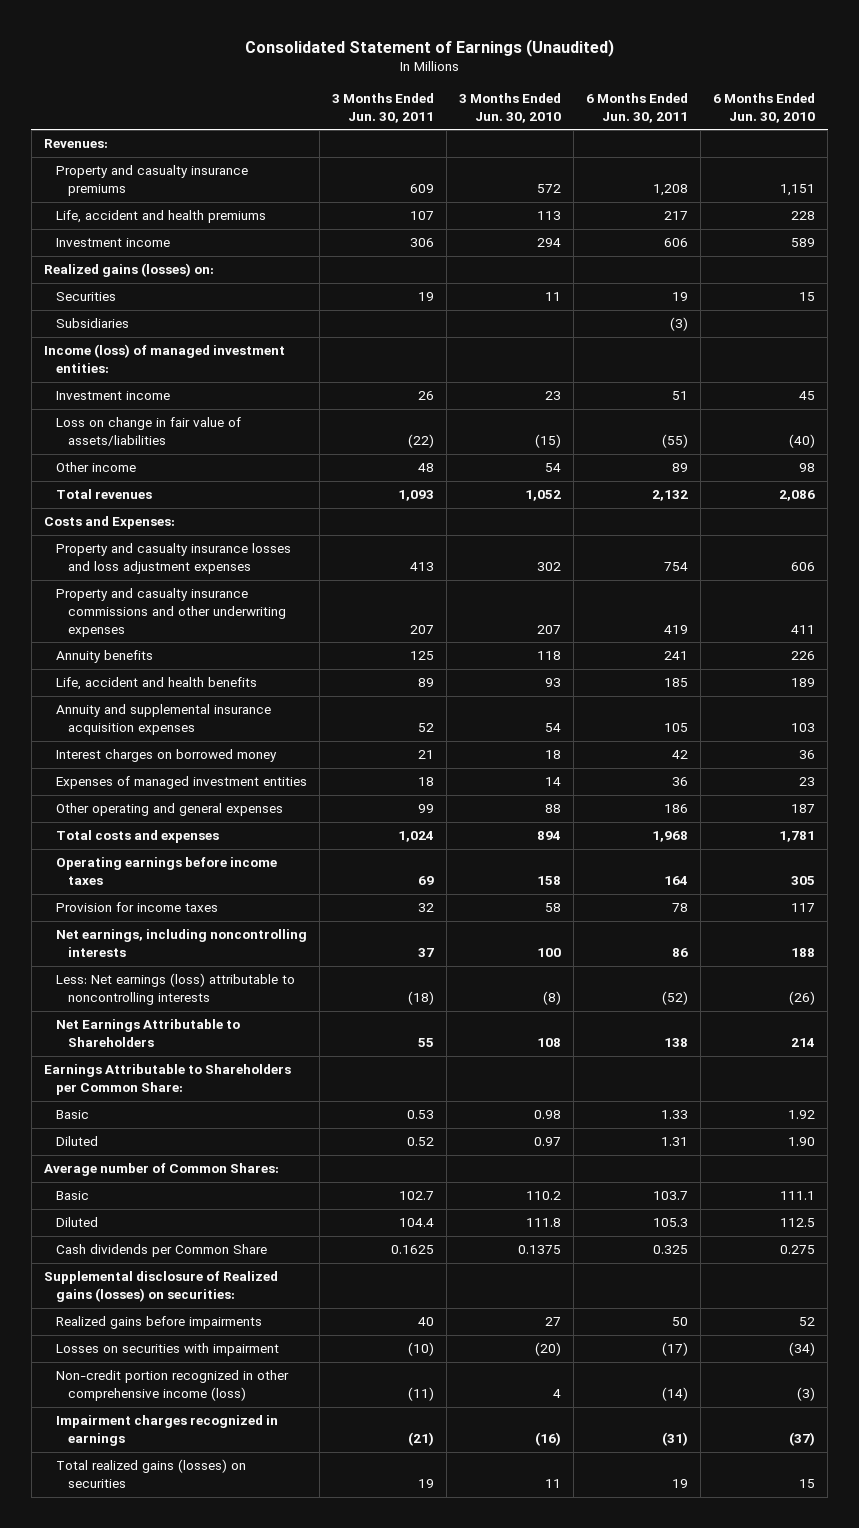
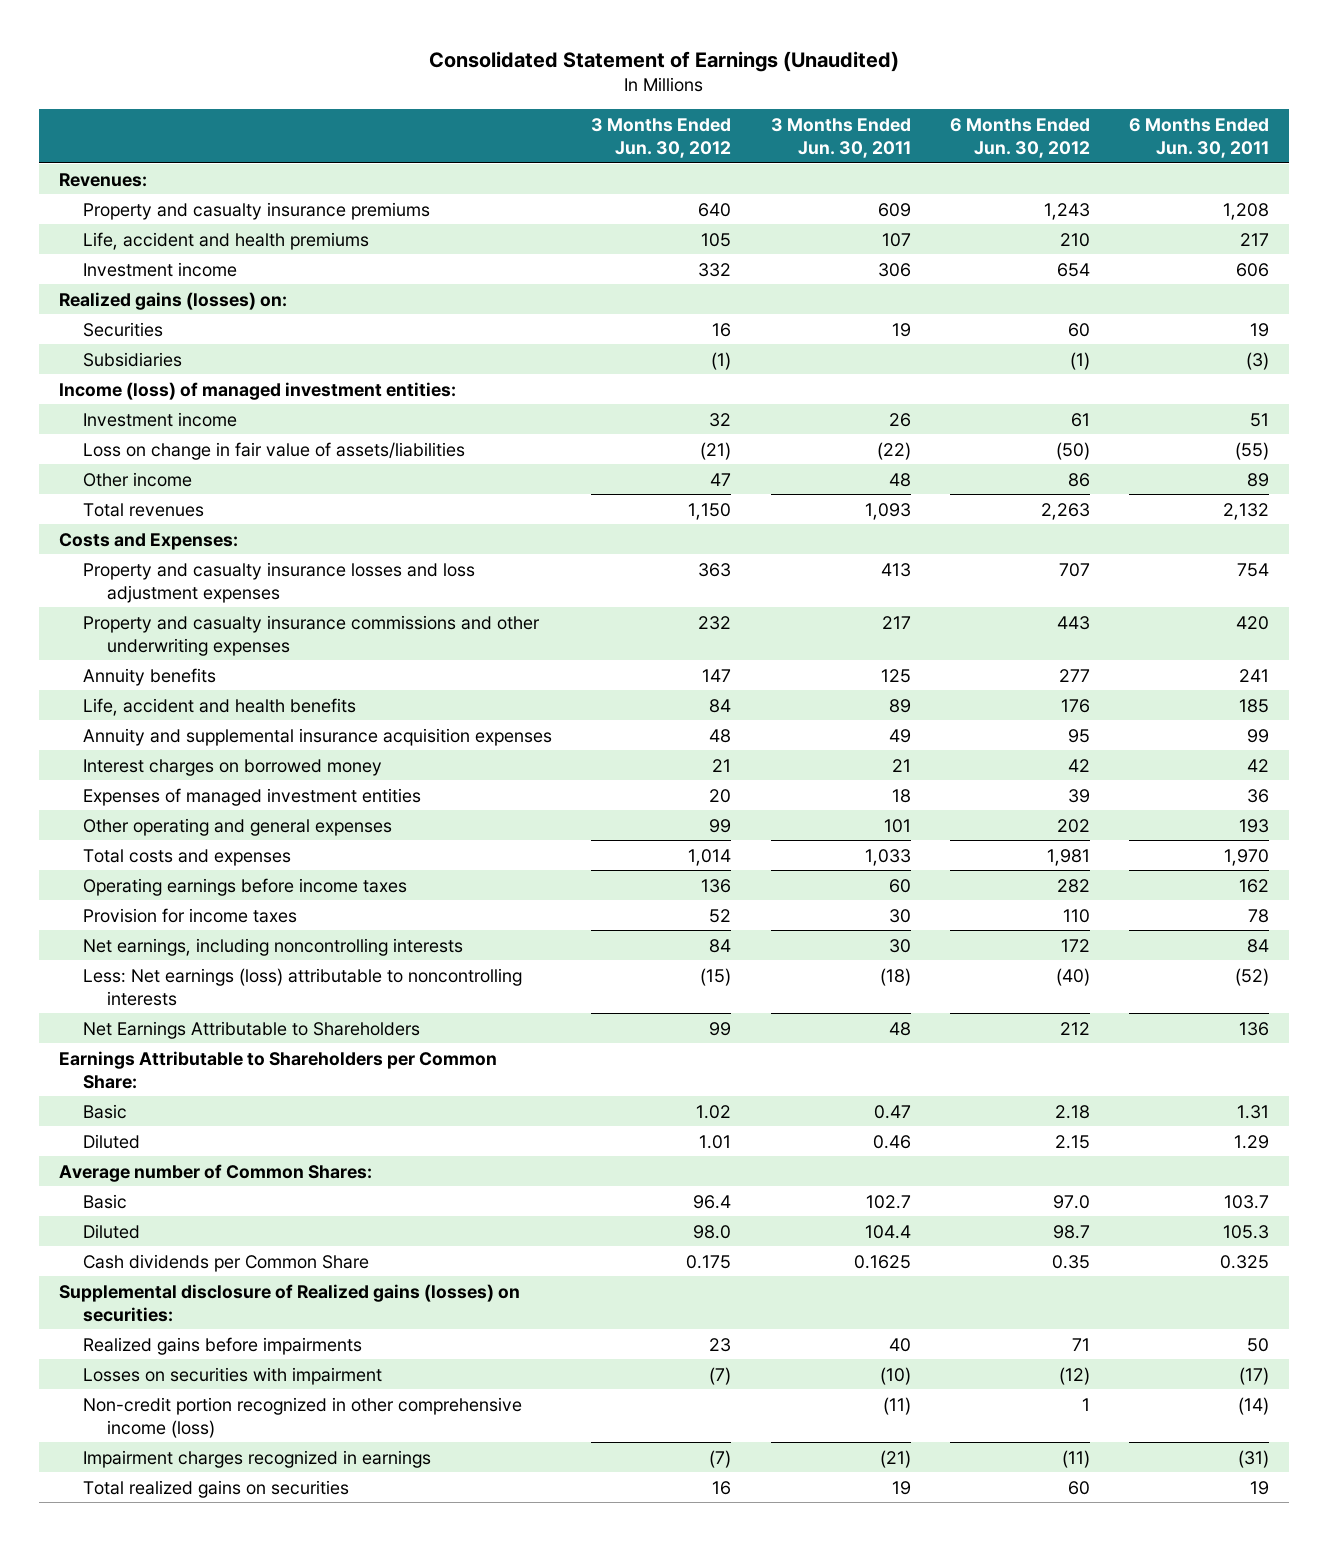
- | 3 Months Ended Jun. 30, 2011 | 3 Months Ended Jun. 30, 2010 | 6 Months Ended Jun. 30, 2011 | 6 Months Ended Jun. 30, 2010
+ | 3 Months Ended Jun. 30, 2012 | 3 Months Ended Jun. 30, 2011 | 6 Months Ended Jun. 30, 2012 | 6 Months Ended Jun. 30, 2011
- Property and casualty insurance commissions and other underwriting expenses | 207 | 207 | 419 | 411
+ Property and casualty insurance commissions and other underwriting expenses | 232 | 217 | 443 | 420
- Annuity and supplemental insurance acquisition expenses | 52 | 54 | 105 | 103
+ Annuity and supplemental insurance acquisition expenses | 48 | 49 | 95 | 99
- Other operating and general expenses | 99 | 88 | 186 | 187
- Total costs and expenses | 1,024 | 894 | 1,968 | 1,781
- Operating earnings before income taxes | 69 | 158 | 164 | 305
- Provision for income taxes | 32 | 58 | 78 | 117
- Net earnings, including noncontrolling interests | 37 | 100 | 86 | 188
+ Other operating and general expenses | 99 | 101 | 202 | 193
+ Total costs and expenses | 1,014 | 1,033 | 1,981 | 1,970
+ Operating earnings before income taxes | 136 | 60 | 282 | 162
+ Provision for income taxes | 52 | 30 | 110 | 78
+ Net earnings, including noncontrolling interests | 84 | 30 | 172 | 84
- Net Earnings Attributable to Shareholders | 55 | 108 | 138 | 214
+ Net Earnings Attributable to Shareholders | 99 | 48 | 212 | 136
- Basic | 0.53 | 0.98 | 1.33 | 1.92
- Diluted | 0.52 | 0.97 | 1.31 | 1.90
+ Basic | 1.02 | 0.47 | 2.18 | 1.31
+ Diluted | 1.01 | 0.46 | 2.15 | 1.29
- Total realized gains (losses) on securities | 19 | 11 | 19 | 15
+ Total realized gains on securities | 16 | 19 | 60 | 19

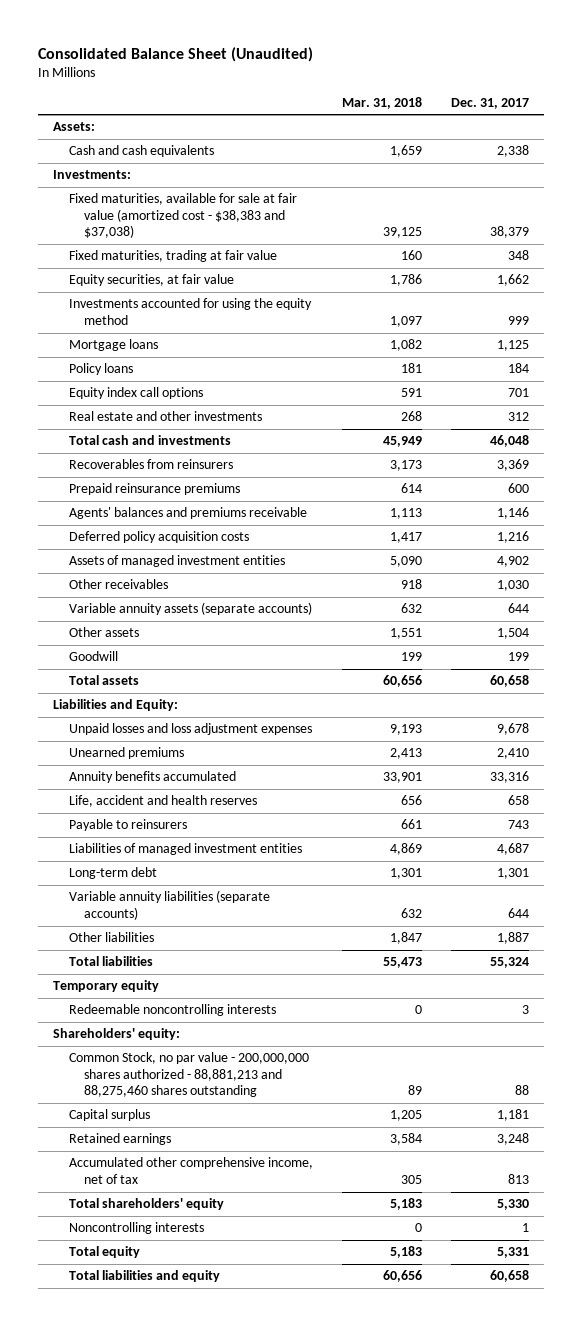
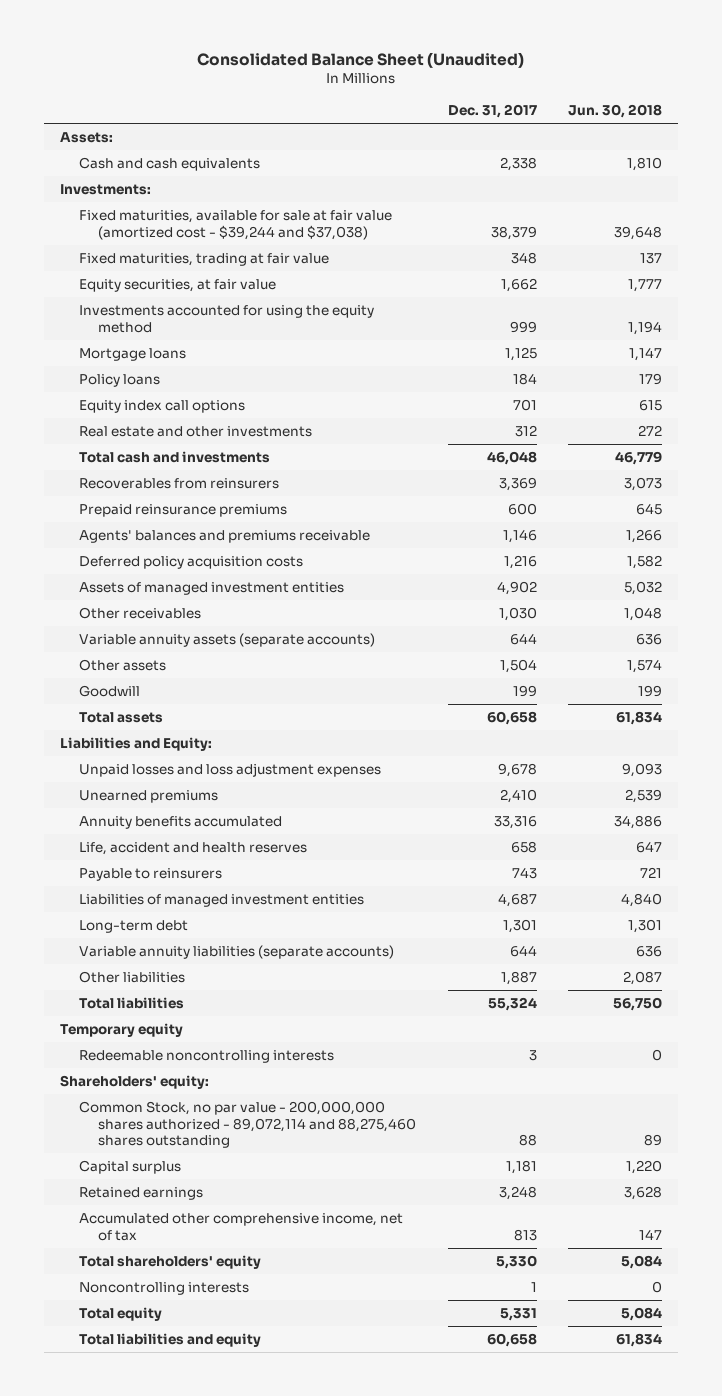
- | Mar. 31, 2018 | Dec. 31, 2017
+ | Dec. 31, 2017 | Jun. 30, 2018
- Fixed maturities, available for sale at fair value (amortized cost - $38,383 and $37,038) | 39,125 | 38,379
+ Fixed maturities, available for sale at fair value (amortized cost - $39,244 and $37,038) | 38,379 | 39,648
- Common Stock, no par value - 200,000,000 shares authorized - 88,881,213 and 88,275,460 shares outstanding | 89 | 88
+ Common Stock, no par value - 200,000,000 shares authorized - 89,072,114 and 88,275,460 shares outstanding | 88 | 89

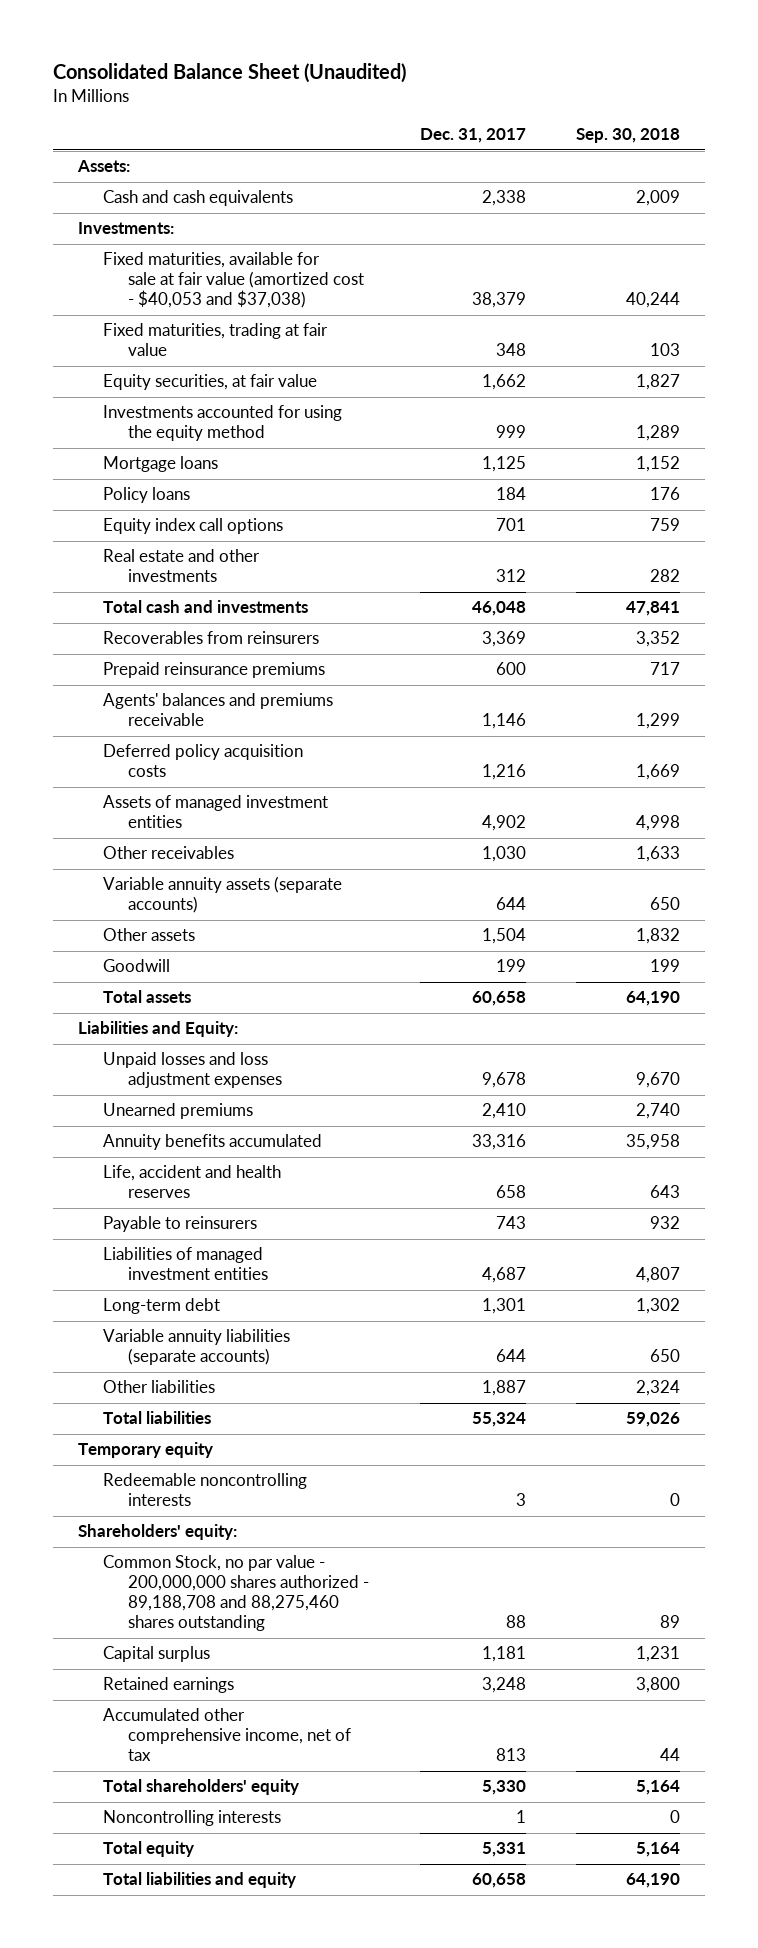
- | Dec. 31, 2017 | Jun. 30, 2018
+ | Dec. 31, 2017 | Sep. 30, 2018
- Fixed maturities, available for sale at fair value (amortized cost - $39,244 and $37,038) | 38,379 | 39,648
+ Fixed maturities, available for sale at fair value (amortized cost - $40,053 and $37,038) | 38,379 | 40,244
- Common Stock, no par value - 200,000,000 shares authorized - 89,072,114 and 88,275,460 shares outstanding | 88 | 89
+ Common Stock, no par value - 200,000,000 shares authorized - 89,188,708 and 88,275,460 shares outstanding | 88 | 89

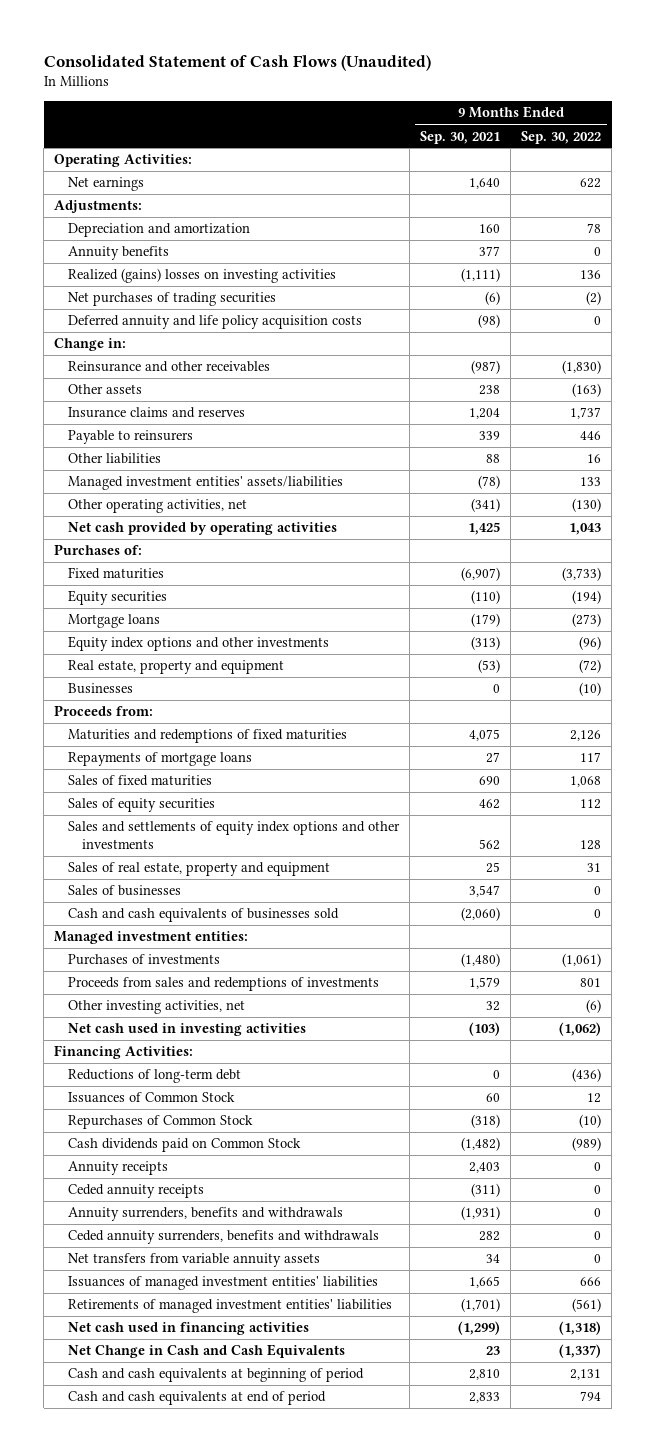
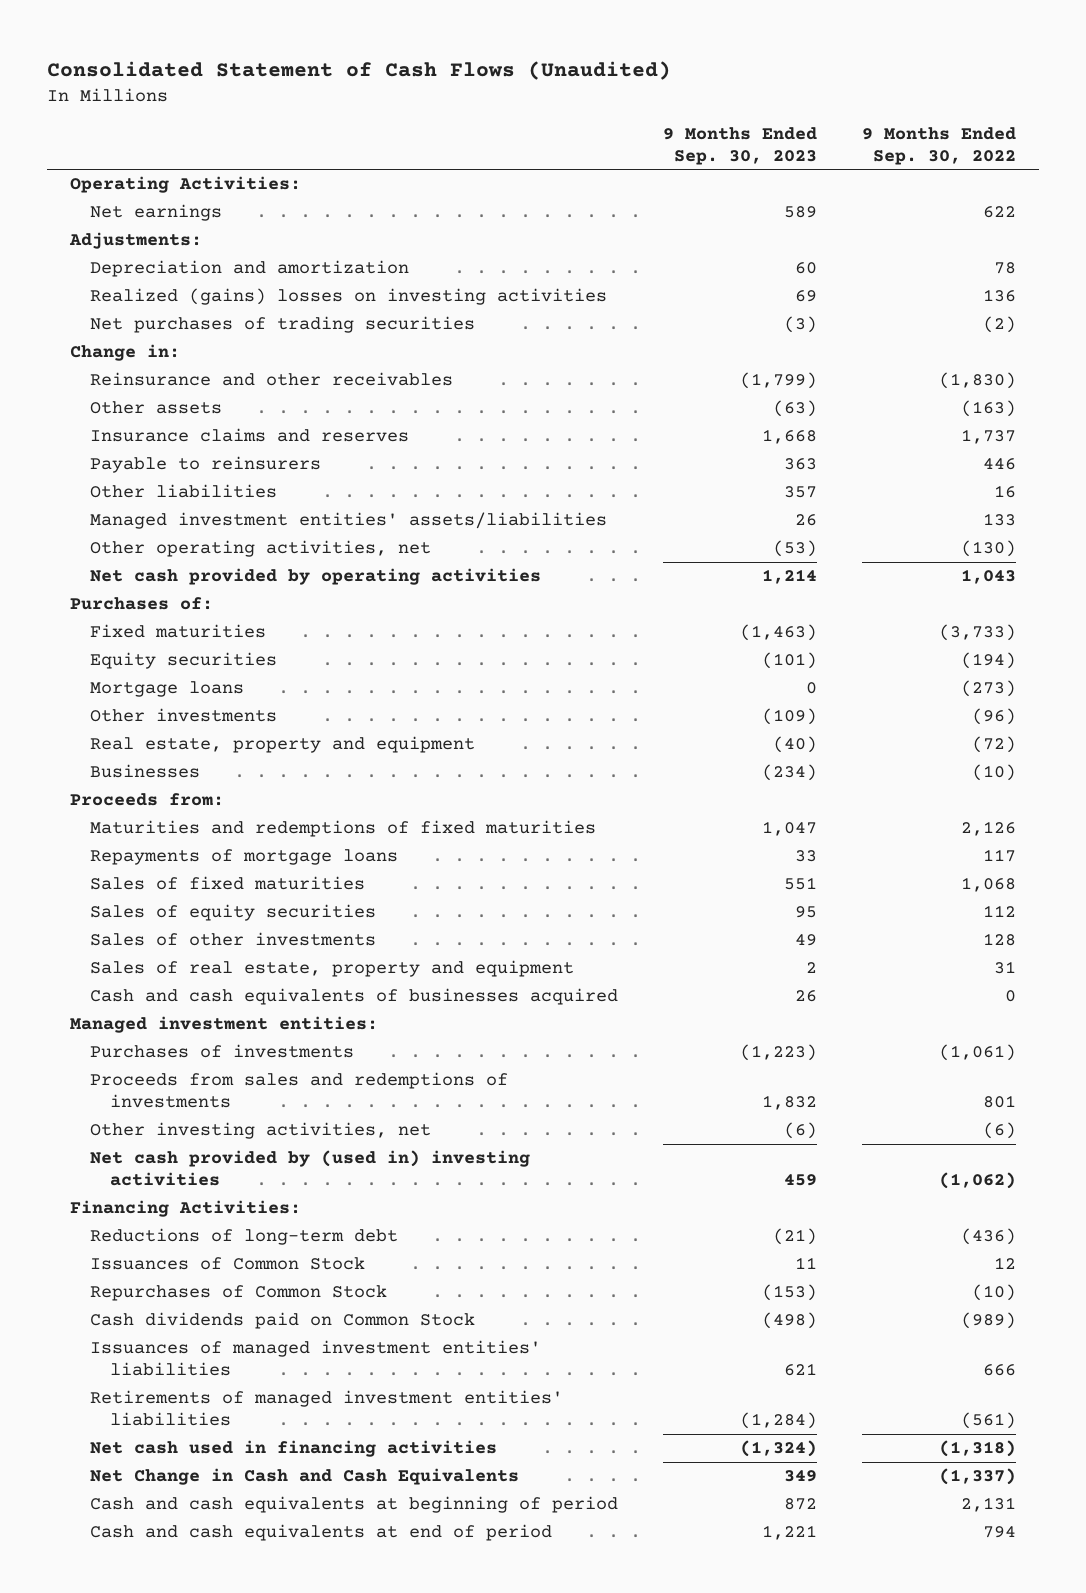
- | 9 Months Ended Sep. 30, 2021 | 9 Months Ended Sep. 30, 2022
+ | 9 Months Ended Sep. 30, 2023 | 9 Months Ended Sep. 30, 2022
- Annuity benefits | 377 | 0
- Deferred annuity and life policy acquisition costs | (98) | 0
- Equity index options and other investments | (313) | (96)
+ Other investments | (109) | (96)
- Sales and settlements of equity index options and other investments | 562 | 128
+ Sales of other investments | 49 | 128
- Sales of businesses | 3,547 | 0
- Cash and cash equivalents of businesses sold | (2,060) | 0
+ Cash and cash equivalents of businesses acquired | 26 | 0
- Net cash used in investing activities | (103) | (1,062)
+ Net cash provided by (used in) investing activities | 459 | (1,062)
- Annuity receipts | 2,403 | 0
- Ceded annuity receipts | (311) | 0
- Annuity surrenders, benefits and withdrawals | (1,931) | 0
- Ceded annuity surrenders, benefits and withdrawals | 282 | 0
- Net transfers from variable annuity assets | 34 | 0

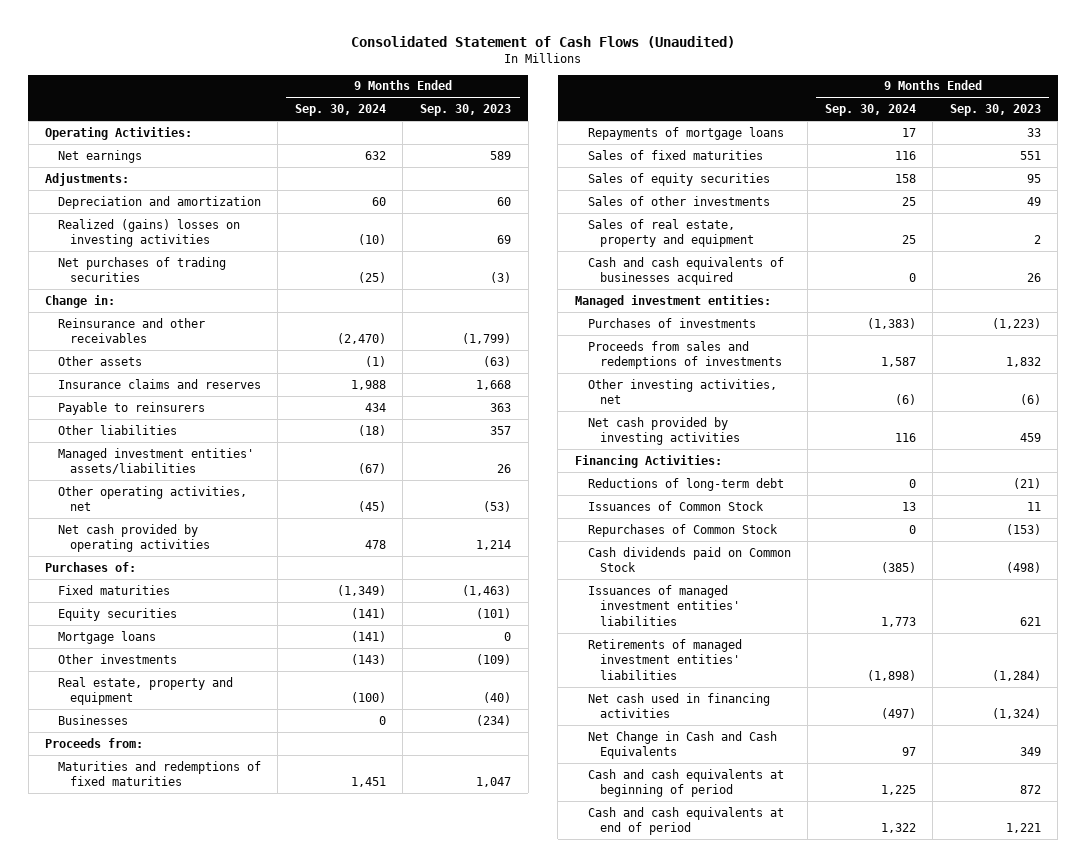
- | 9 Months Ended Sep. 30, 2023 | 9 Months Ended Sep. 30, 2022
+ | 9 Months Ended Sep. 30, 2024 | 9 Months Ended Sep. 30, 2023
- Net cash provided by (used in) investing activities | 459 | (1,062)
+ Net cash provided by investing activities | 116 | 459

